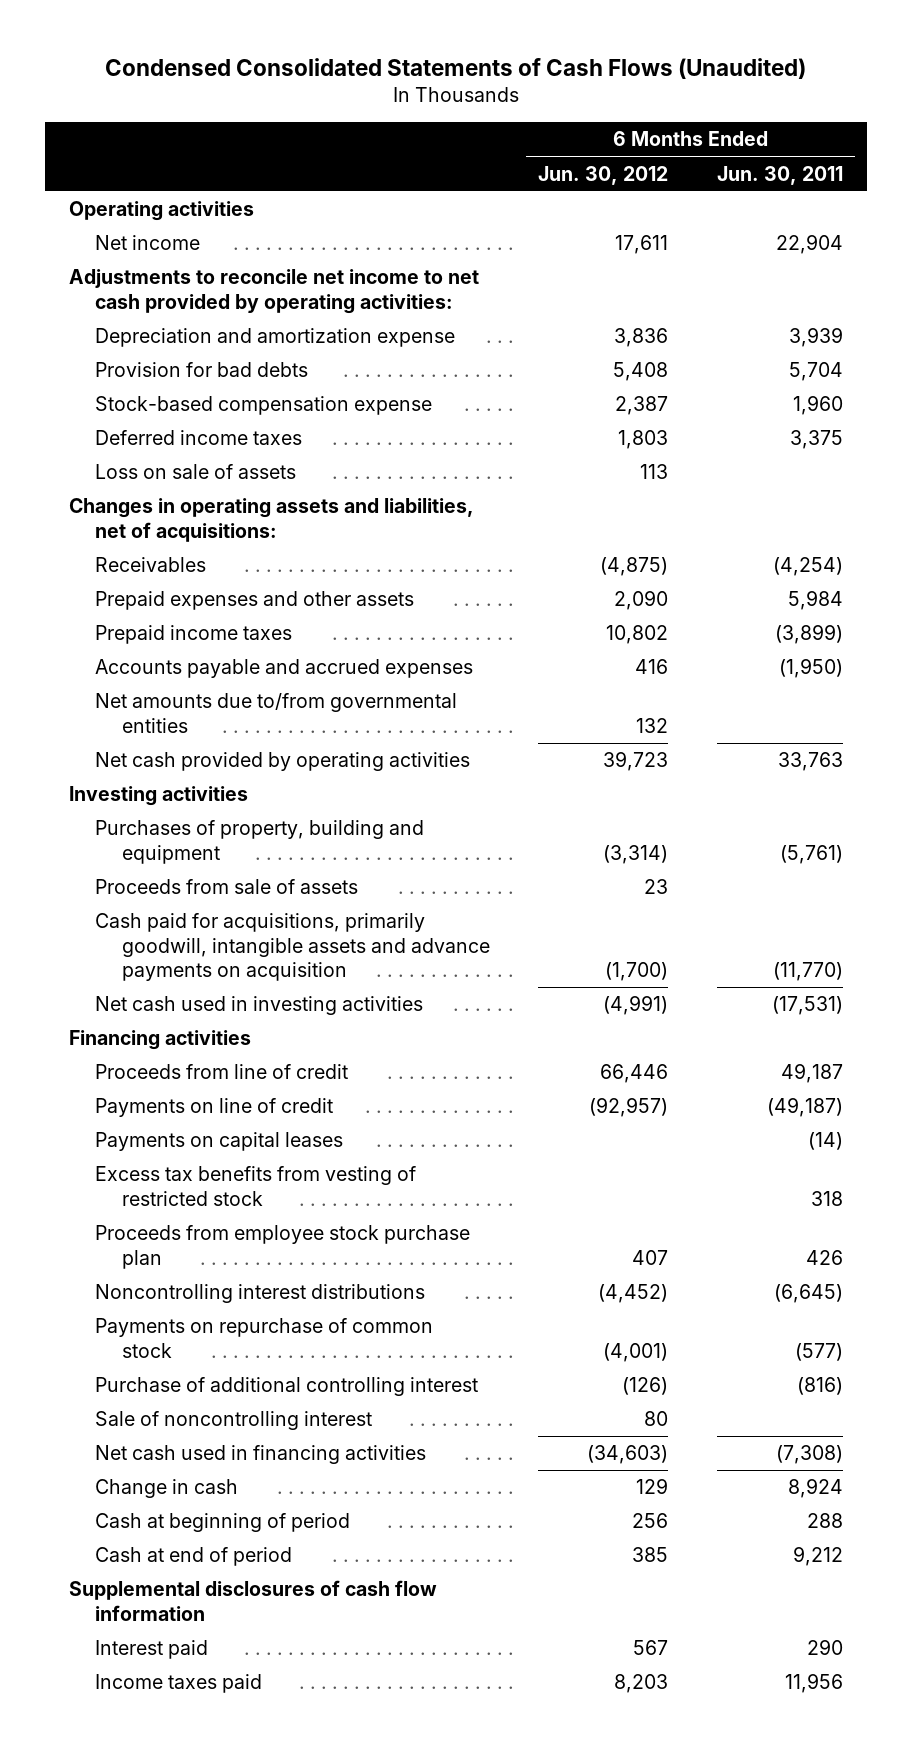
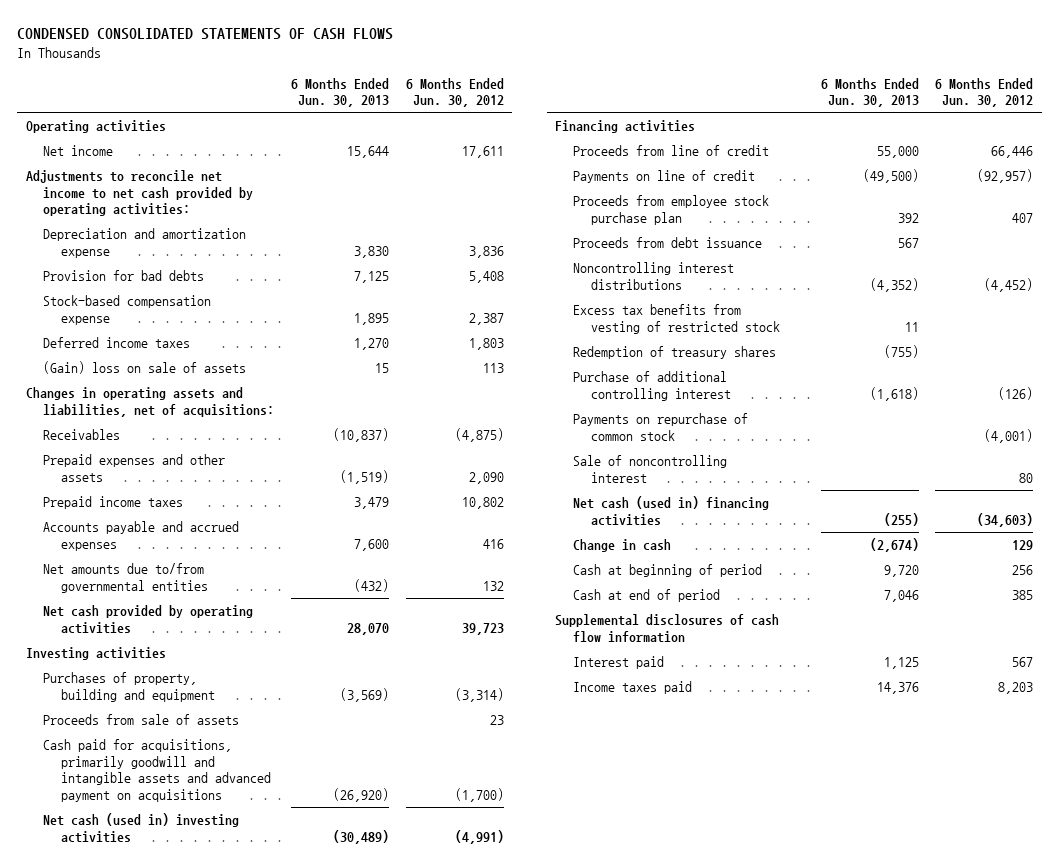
- Condensed Consolidated Statements of Cash Flows (Unaudited)
+ CONDENSED CONSOLIDATED STATEMENTS OF CASH FLOWS
- | 6 Months Ended Jun. 30, 2012 | 6 Months Ended Jun. 30, 2011
+ | 6 Months Ended Jun. 30, 2013 | 6 Months Ended Jun. 30, 2012
- Loss on sale of assets | 113 |
+ (Gain) loss on sale of assets | 15 | 113
- Cash paid for acquisitions, primarily goodwill, intangible assets and advance payments on acquisition | (1,700) | (11,770)
- Net cash used in investing activities | (4,991) | (17,531)
+ Cash paid for acquisitions, primarily goodwill and intangible assets and advanced payment on acquisitions | (26,920) | (1,700)
+ Net cash (used in) investing activities | (30,489) | (4,991)
- Payments on capital leases | | (14)
+ Proceeds from debt issuance | 567 |
moved down: Excess tax benefits from vesting of restricted stock | 11 |
+ Redemption of treasury shares | (755) |
moved down: Payments on repurchase of common stock | | (4,001)
- Net cash used in financing activities | (34,603) | (7,308)
+ Net cash (used in) financing activities | (255) | (34,603)

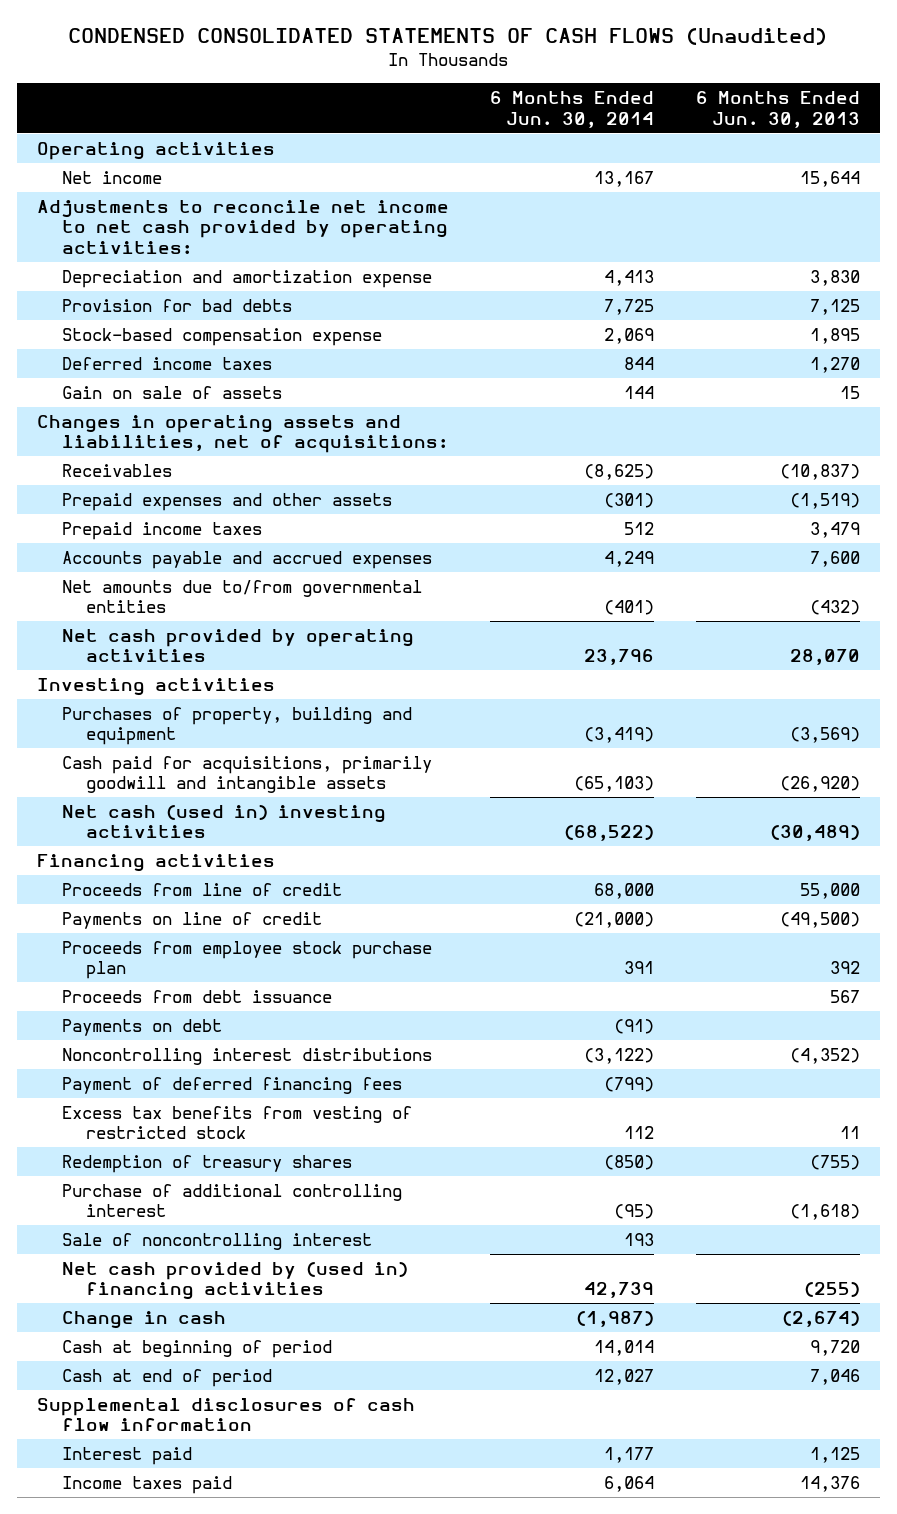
- CONDENSED CONSOLIDATED STATEMENTS OF CASH FLOWS
+ CONDENSED CONSOLIDATED STATEMENTS OF CASH FLOWS (Unaudited)
- | 6 Months Ended Jun. 30, 2013 | 6 Months Ended Jun. 30, 2012
+ | 6 Months Ended Jun. 30, 2014 | 6 Months Ended Jun. 30, 2013
- (Gain) loss on sale of assets | 15 | 113
+ Gain on sale of assets | 144 | 15
- Proceeds from sale of assets | | 23
- Cash paid for acquisitions, primarily goodwill and intangible assets and advanced payment on acquisitions | (26,920) | (1,700)
+ Cash paid for acquisitions, primarily goodwill and intangible assets | (65,103) | (26,920)
+ Payments on debt | (91) |
+ Payment of deferred financing fees | (799) |
- Payments on repurchase of common stock | | (4,001)
- Net cash (used in) financing activities | (255) | (34,603)
+ Net cash provided by (used in) financing activities | 42,739 | (255)

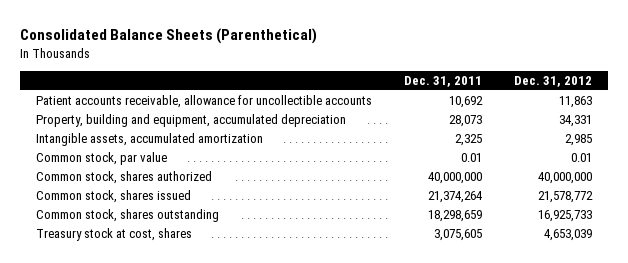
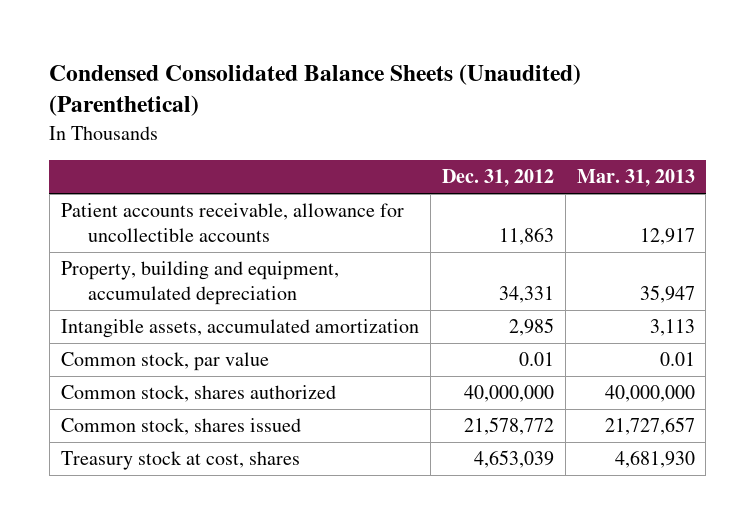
- Consolidated Balance Sheets (Parenthetical)
+ Condensed Consolidated Balance Sheets (Unaudited) (Parenthetical)
- | Dec. 31, 2011 | Dec. 31, 2012
+ | Dec. 31, 2012 | Mar. 31, 2013
- Common stock, shares outstanding | 18,298,659 | 16,925,733

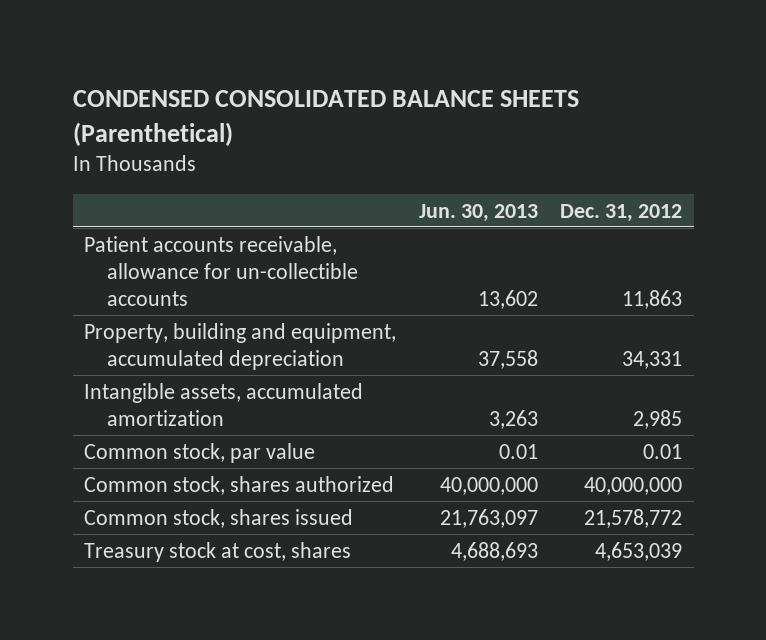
- Condensed Consolidated Balance Sheets (Unaudited) (Parenthetical)
+ CONDENSED CONSOLIDATED BALANCE SHEETS (Parenthetical)
- | Dec. 31, 2012 | Mar. 31, 2013
+ | Jun. 30, 2013 | Dec. 31, 2012
- Patient accounts receivable, allowance for uncollectible accounts | 11,863 | 12,917
+ Patient accounts receivable, allowance for un-collectible accounts | 13,602 | 11,863

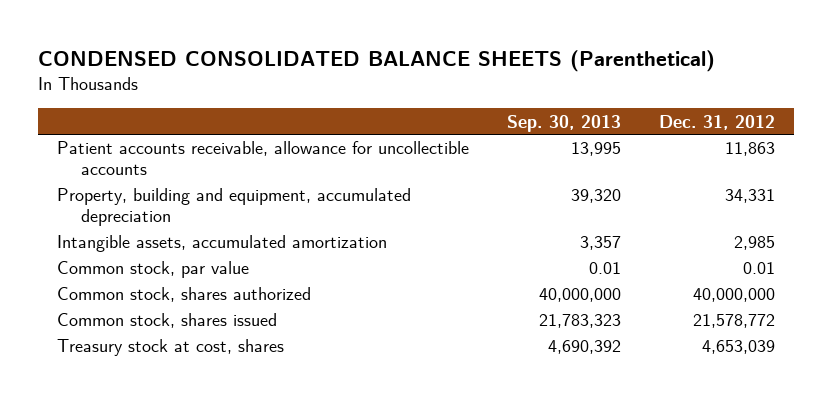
- | Jun. 30, 2013 | Dec. 31, 2012
+ | Sep. 30, 2013 | Dec. 31, 2012
- Patient accounts receivable, allowance for un-collectible accounts | 13,602 | 11,863
+ Patient accounts receivable, allowance for uncollectible accounts | 13,995 | 11,863

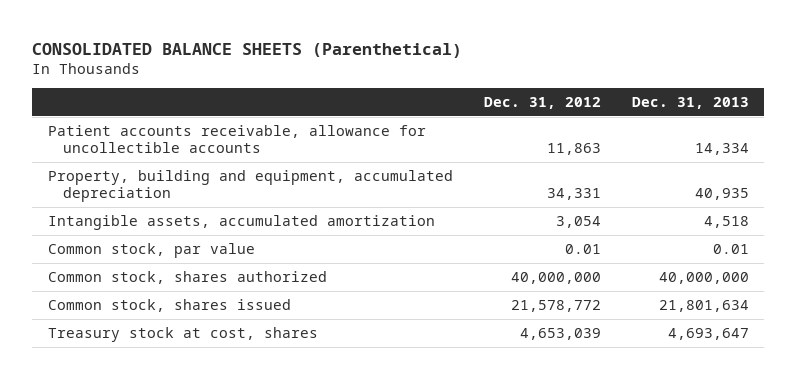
- CONDENSED CONSOLIDATED BALANCE SHEETS (Parenthetical)
+ CONSOLIDATED BALANCE SHEETS (Parenthetical)
- | Sep. 30, 2013 | Dec. 31, 2012
+ | Dec. 31, 2012 | Dec. 31, 2013
- Intangible assets, accumulated amortization | 3,357 | 2,985
+ Intangible assets, accumulated amortization | 3,054 | 4,518

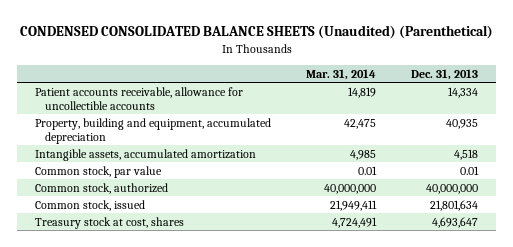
- CONSOLIDATED BALANCE SHEETS (Parenthetical)
+ CONDENSED CONSOLIDATED BALANCE SHEETS (Unaudited) (Parenthetical)
- | Dec. 31, 2012 | Dec. 31, 2013
+ | Mar. 31, 2014 | Dec. 31, 2013
- Common stock, shares authorized | 40,000,000 | 40,000,000
- Common stock, shares issued | 21,578,772 | 21,801,634
+ Common stock, authorized | 40,000,000 | 40,000,000
+ Common stock, issued | 21,949,411 | 21,801,634

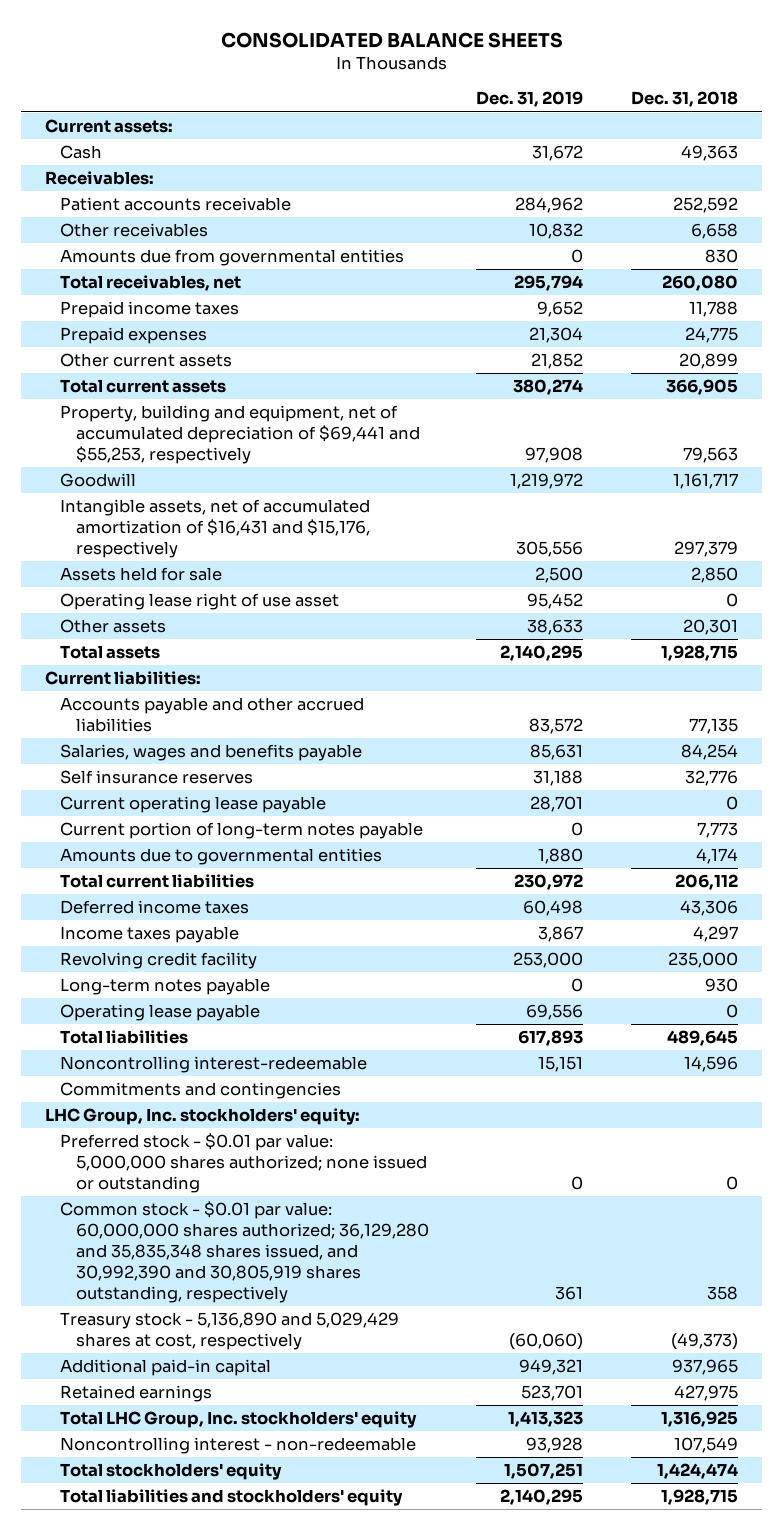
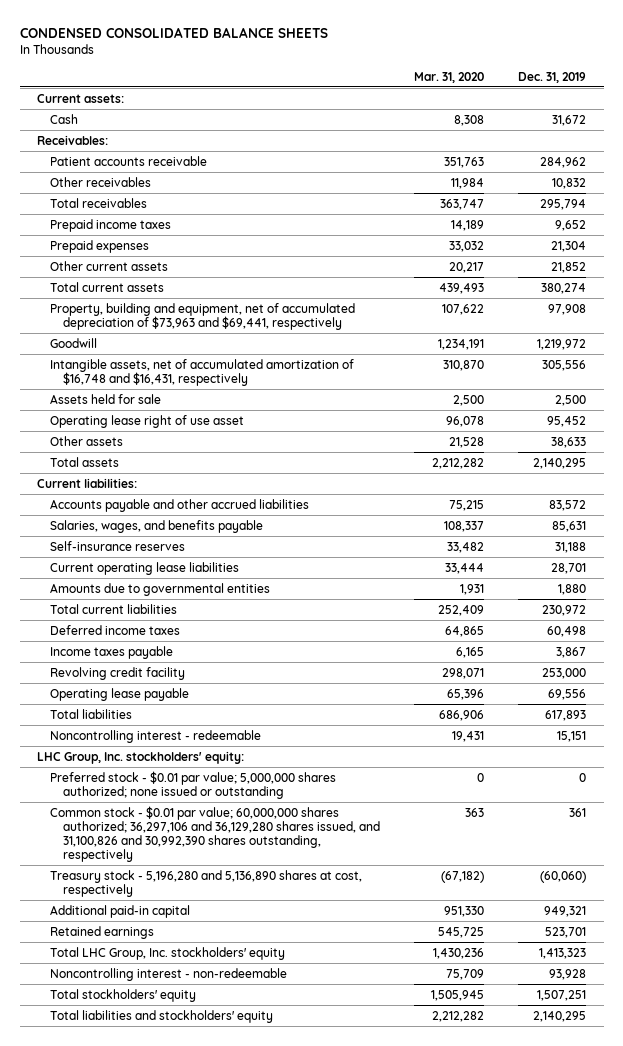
- CONSOLIDATED BALANCE SHEETS
+ CONDENSED CONSOLIDATED BALANCE SHEETS
- | Dec. 31, 2019 | Dec. 31, 2018
+ | Mar. 31, 2020 | Dec. 31, 2019
- Amounts due from governmental entities | 0 | 830
- Total receivables, net | 295,794 | 260,080
+ Total receivables | 363,747 | 295,794
- Property, building and equipment, net of accumulated depreciation of $69,441 and $55,253, respectively | 97,908 | 79,563
+ Property, building and equipment, net of accumulated depreciation of $73,963 and $69,441, respectively | 107,622 | 97,908
- Intangible assets, net of accumulated amortization of $16,431 and $15,176, respectively | 305,556 | 297,379
+ Intangible assets, net of accumulated amortization of $16,748 and $16,431, respectively | 310,870 | 305,556
- Salaries, wages and benefits payable | 85,631 | 84,254
- Self insurance reserves | 31,188 | 32,776
- Current operating lease payable | 28,701 | 0
- Current portion of long-term notes payable | 0 | 7,773
+ Salaries, wages, and benefits payable | 108,337 | 85,631
+ Self-insurance reserves | 33,482 | 31,188
+ Current operating lease liabilities | 33,444 | 28,701
- Long-term notes payable | 0 | 930
- Noncontrolling interest-redeemable | 15,151 | 14,596
- Commitments and contingencies
+ Noncontrolling interest - redeemable | 19,431 | 15,151
- Preferred stock - $0.01 par value: 5,000,000 shares authorized; none issued or outstanding | 0 | 0
- Common stock - $0.01 par value: 60,000,000 shares authorized; 36,129,280 and 35,835,348 shares issued, and 30,992,390 and 30,805,919 shares outstanding, respectively | 361 | 358
- Treasury stock - 5,136,890 and 5,029,429 shares at cost, respectively | (60,060) | (49,373)
+ Preferred stock - $0.01 par value; 5,000,000 shares authorized; none issued or outstanding | 0 | 0
+ Common stock - $0.01 par value; 60,000,000 shares authorized; 36,297,106 and 36,129,280 shares issued, and 31,100,826 and 30,992,390 shares outstanding, respectively | 363 | 361
+ Treasury stock - 5,196,280 and 5,136,890 shares at cost, respectively | (67,182) | (60,060)

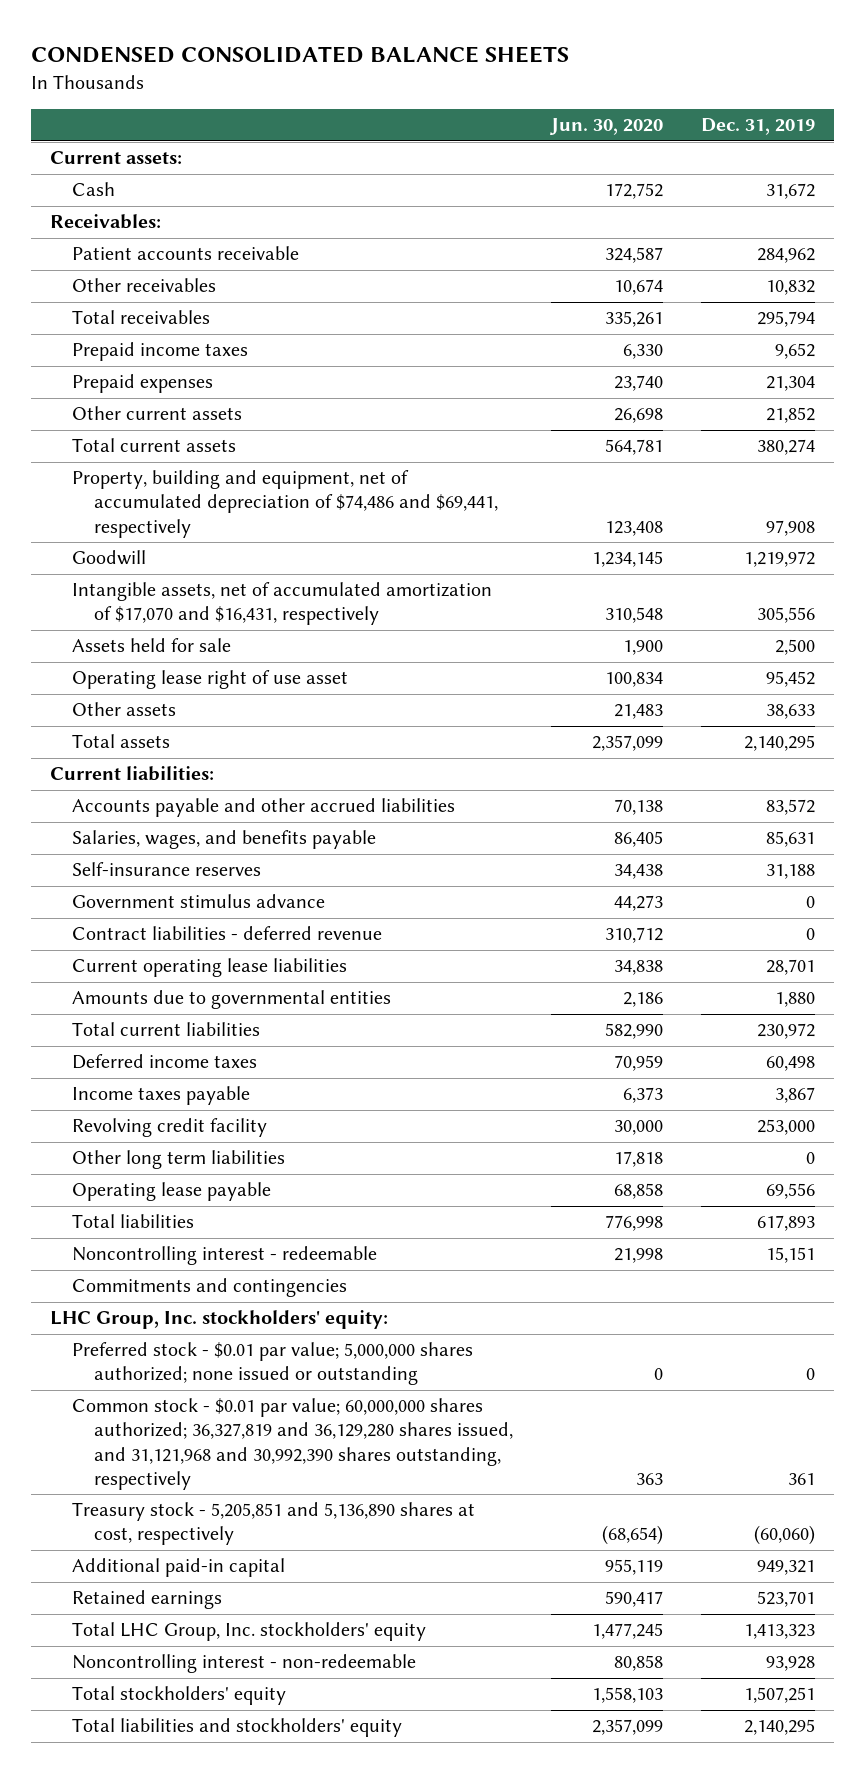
- | Mar. 31, 2020 | Dec. 31, 2019
+ | Jun. 30, 2020 | Dec. 31, 2019
- Property, building and equipment, net of accumulated depreciation of $73,963 and $69,441, respectively | 107,622 | 97,908
+ Property, building and equipment, net of accumulated depreciation of $74,486 and $69,441, respectively | 123,408 | 97,908
- Intangible assets, net of accumulated amortization of $16,748 and $16,431, respectively | 310,870 | 305,556
+ Intangible assets, net of accumulated amortization of $17,070 and $16,431, respectively | 310,548 | 305,556
+ Government stimulus advance | 44,273 | 0
+ Contract liabilities - deferred revenue | 310,712 | 0
+ Other long term liabilities | 17,818 | 0
+ Commitments and contingencies
- Common stock - $0.01 par value; 60,000,000 shares authorized; 36,297,106 and 36,129,280 shares issued, and 31,100,826 and 30,992,390 shares outstanding, respectively | 363 | 361
- Treasury stock - 5,196,280 and 5,136,890 shares at cost, respectively | (67,182) | (60,060)
+ Common stock - $0.01 par value; 60,000,000 shares authorized; 36,327,819 and 36,129,280 shares issued, and 31,121,968 and 30,992,390 shares outstanding, respectively | 363 | 361
+ Treasury stock - 5,205,851 and 5,136,890 shares at cost, respectively | (68,654) | (60,060)

